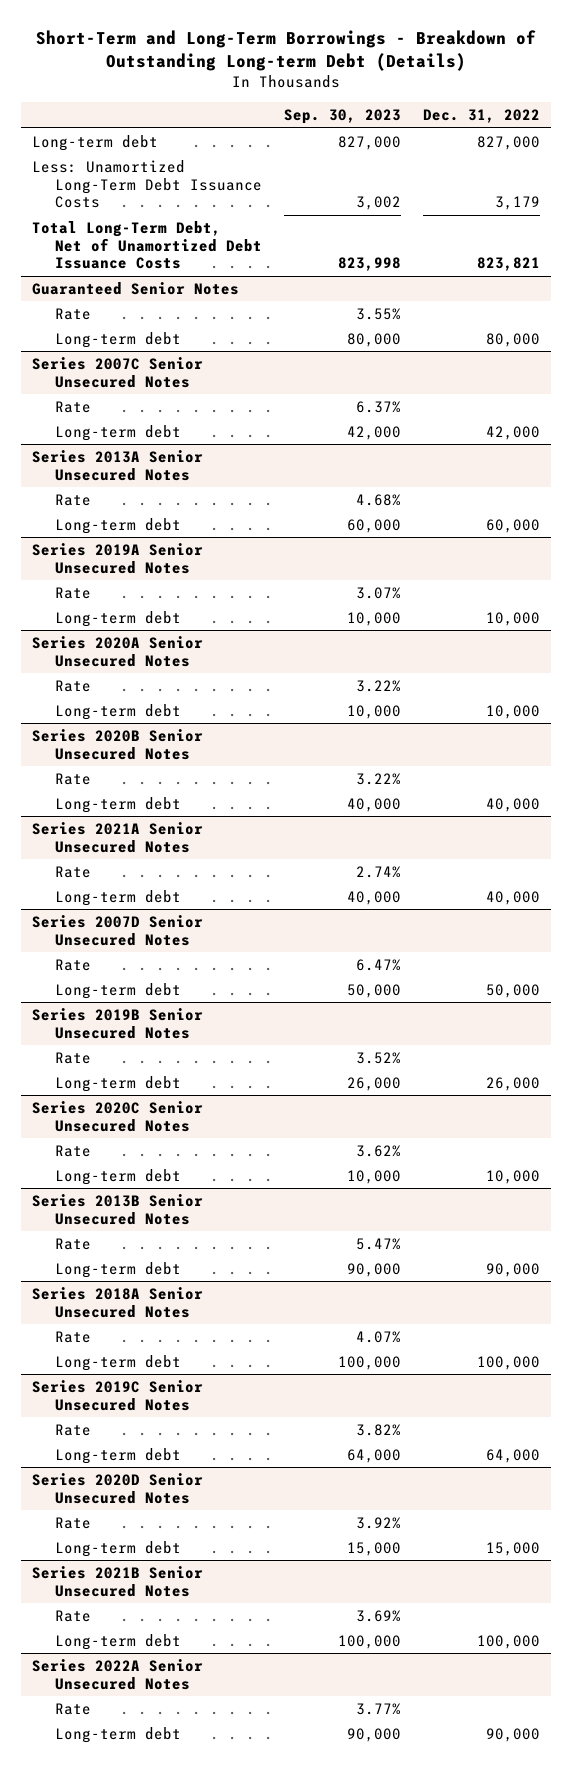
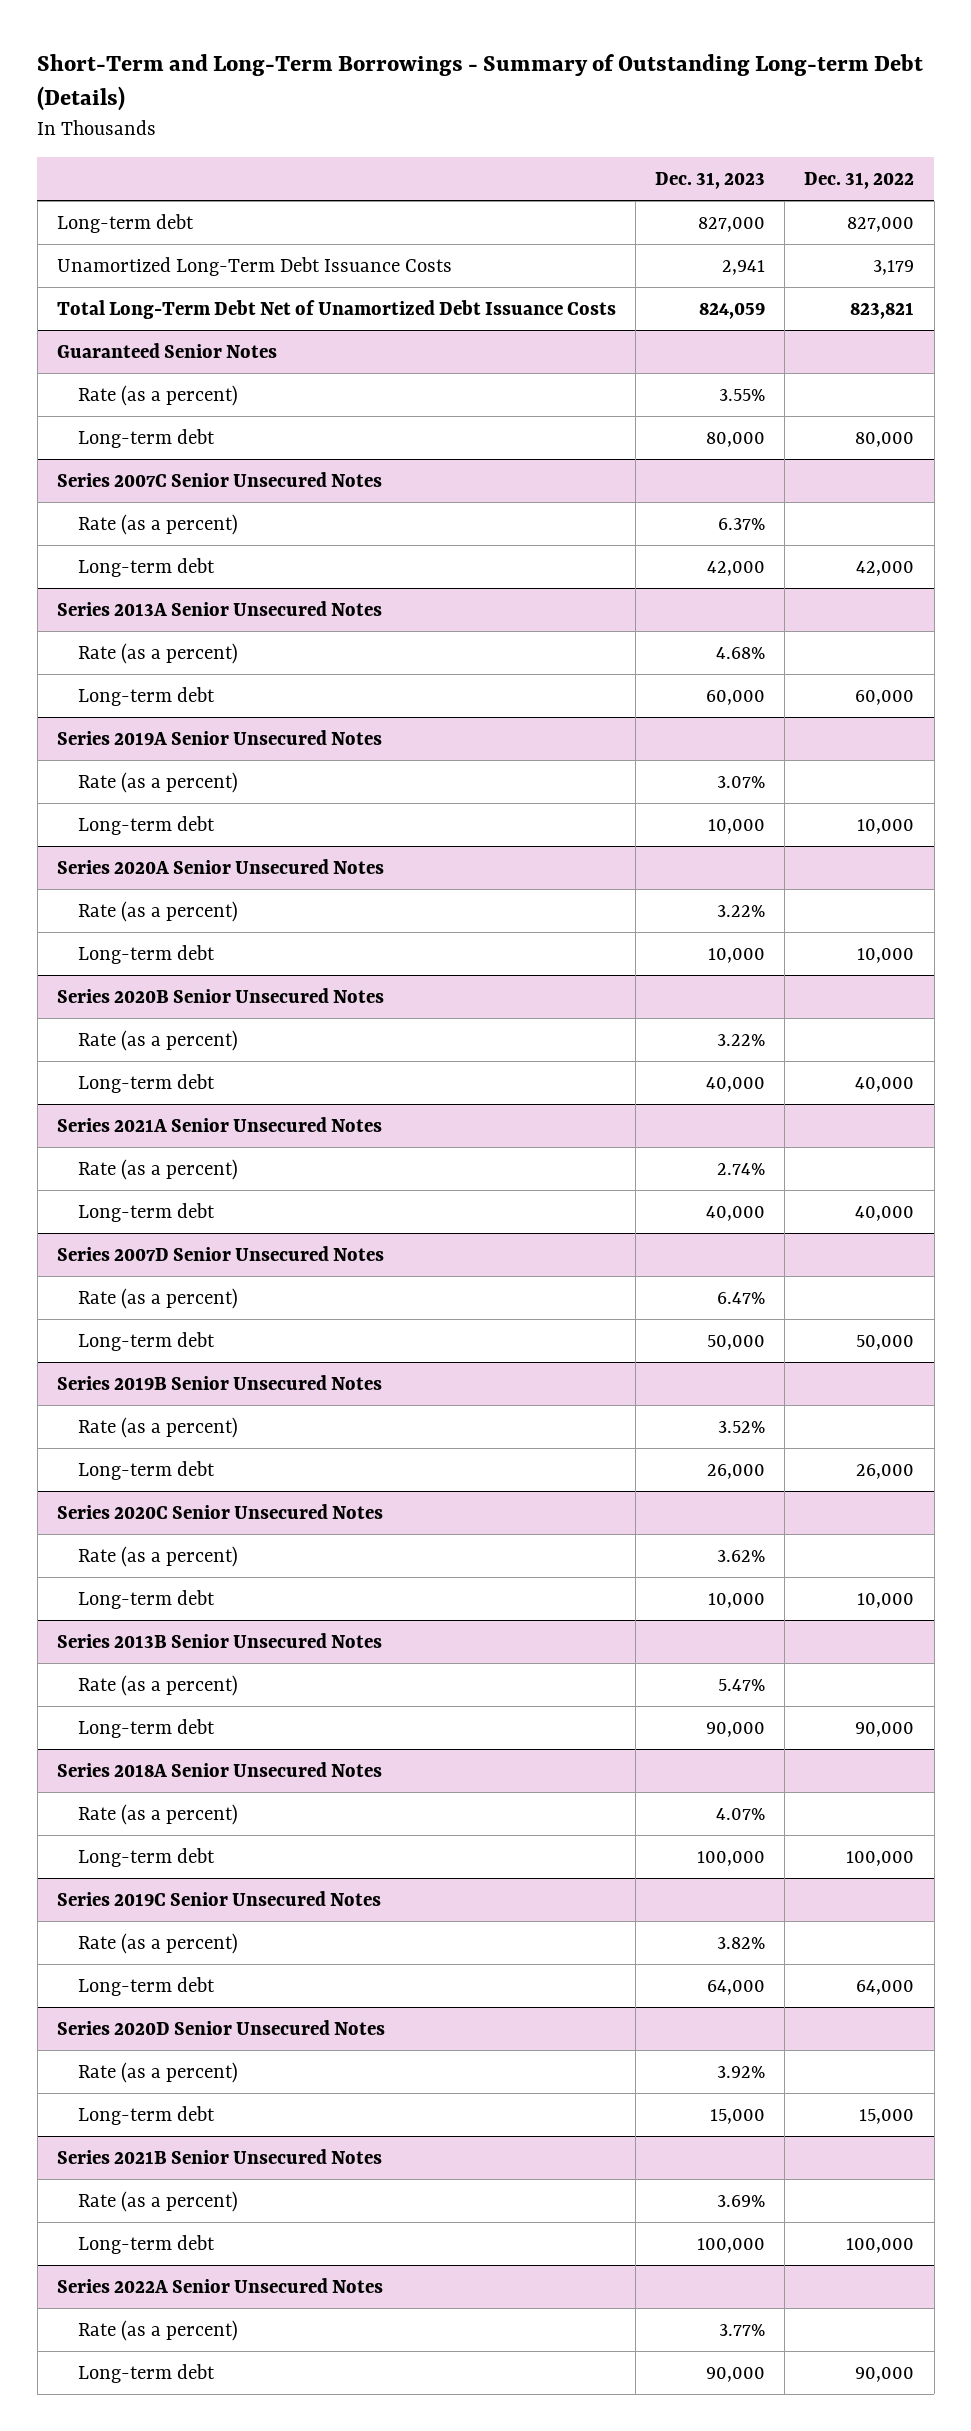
- Short-Term and Long-Term Borrowings - Breakdown of Outstanding Long-term Debt (Details)
+ Short-Term and Long-Term Borrowings - Summary of Outstanding Long-term Debt (Details)
- | Sep. 30, 2023 | Dec. 31, 2022
+ | Dec. 31, 2023 | Dec. 31, 2022
- Less: Unamortized Long-Term Debt Issuance Costs | 3,002 | 3,179
- Total Long-Term Debt, Net of Unamortized Debt Issuance Costs | 823,998 | 823,821
+ Unamortized Long-Term Debt Issuance Costs | 2,941 | 3,179
+ Total Long-Term Debt Net of Unamortized Debt Issuance Costs | 824,059 | 823,821
@ Guaranteed Senior Notes
- Rate | 3.55% |
+ Rate (as a percent) | 3.55% |
@ Series 2007C Senior Unsecured Notes
- Rate | 6.37% |
+ Rate (as a percent) | 6.37% |
@ Series 2013A Senior Unsecured Notes
- Rate | 4.68% |
+ Rate (as a percent) | 4.68% |
@ Series 2019A Senior Unsecured Notes
- Rate | 3.07% |
+ Rate (as a percent) | 3.07% |
@ Series 2020A Senior Unsecured Notes
- Rate | 3.22% |
+ Rate (as a percent) | 3.22% |
@ Series 2020B Senior Unsecured Notes
- Rate | 3.22% |
+ Rate (as a percent) | 3.22% |
@ Series 2021A Senior Unsecured Notes
- Rate | 2.74% |
+ Rate (as a percent) | 2.74% |
@ Series 2007D Senior Unsecured Notes
- Rate | 6.47% |
+ Rate (as a percent) | 6.47% |
@ Series 2019B Senior Unsecured Notes
- Rate | 3.52% |
+ Rate (as a percent) | 3.52% |
@ Series 2020C Senior Unsecured Notes
- Rate | 3.62% |
+ Rate (as a percent) | 3.62% |
@ Series 2013B Senior Unsecured Notes
- Rate | 5.47% |
+ Rate (as a percent) | 5.47% |
@ Series 2018A Senior Unsecured Notes
- Rate | 4.07% |
+ Rate (as a percent) | 4.07% |
@ Series 2019C Senior Unsecured Notes
- Rate | 3.82% |
+ Rate (as a percent) | 3.82% |
@ Series 2020D Senior Unsecured Notes
- Rate | 3.92% |
+ Rate (as a percent) | 3.92% |
@ Series 2021B Senior Unsecured Notes
- Rate | 3.69% |
+ Rate (as a percent) | 3.69% |
@ Series 2022A Senior Unsecured Notes
- Rate | 3.77% |
+ Rate (as a percent) | 3.77% |

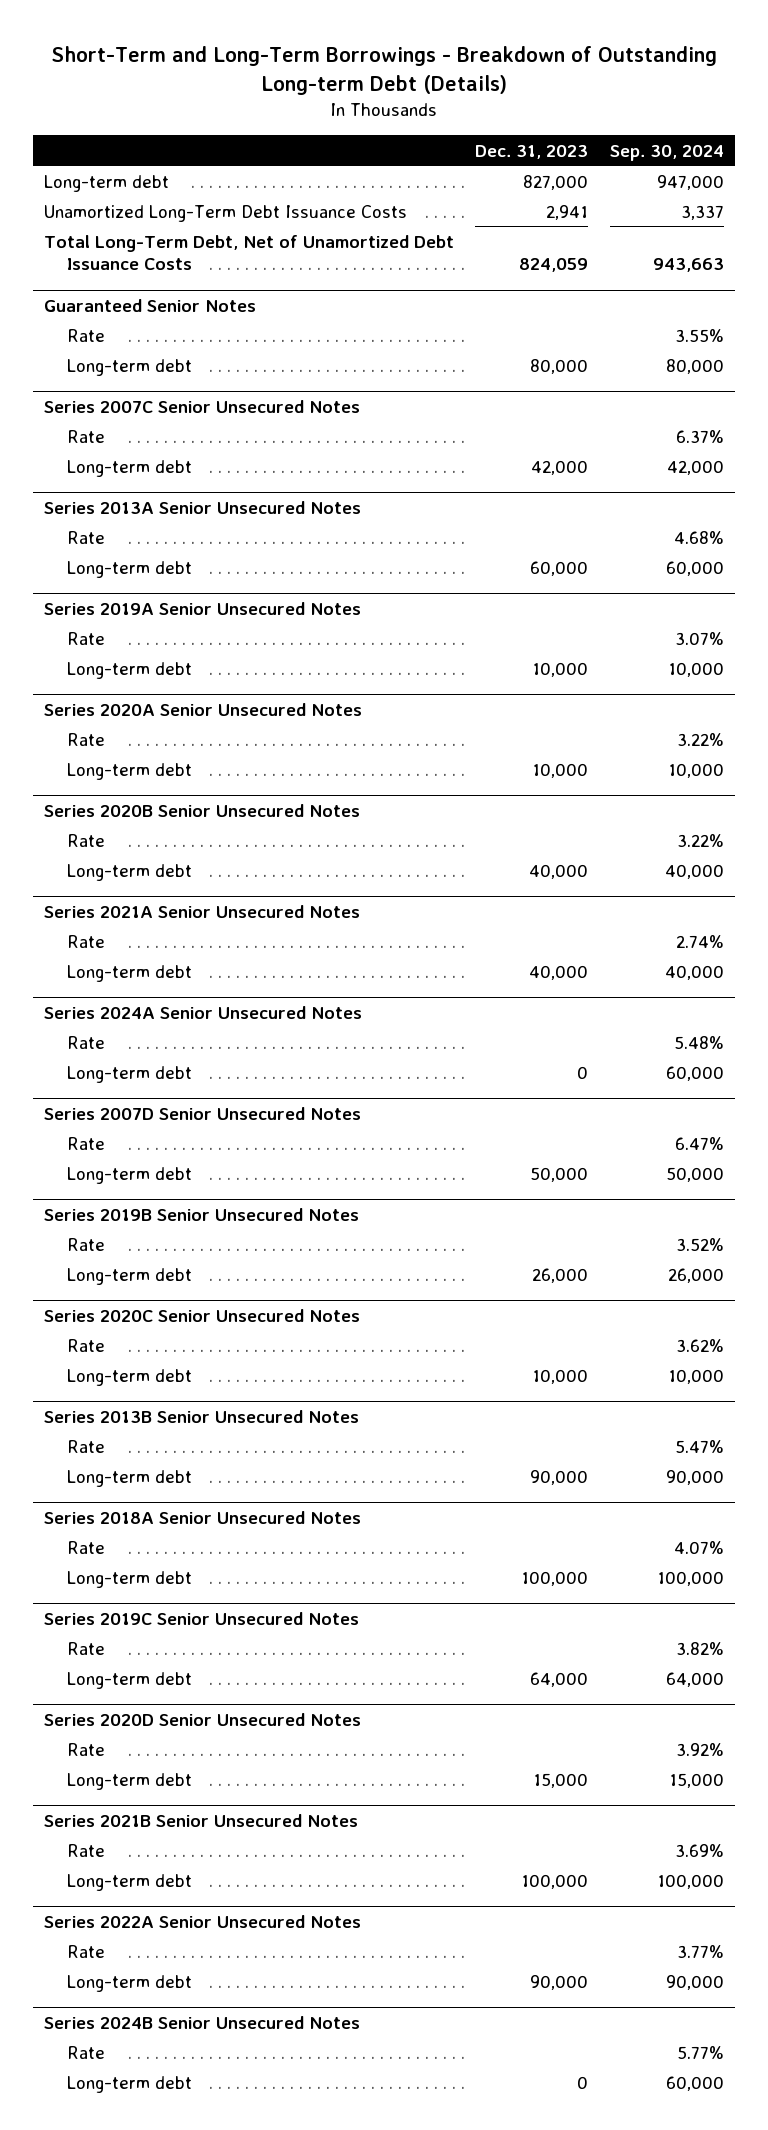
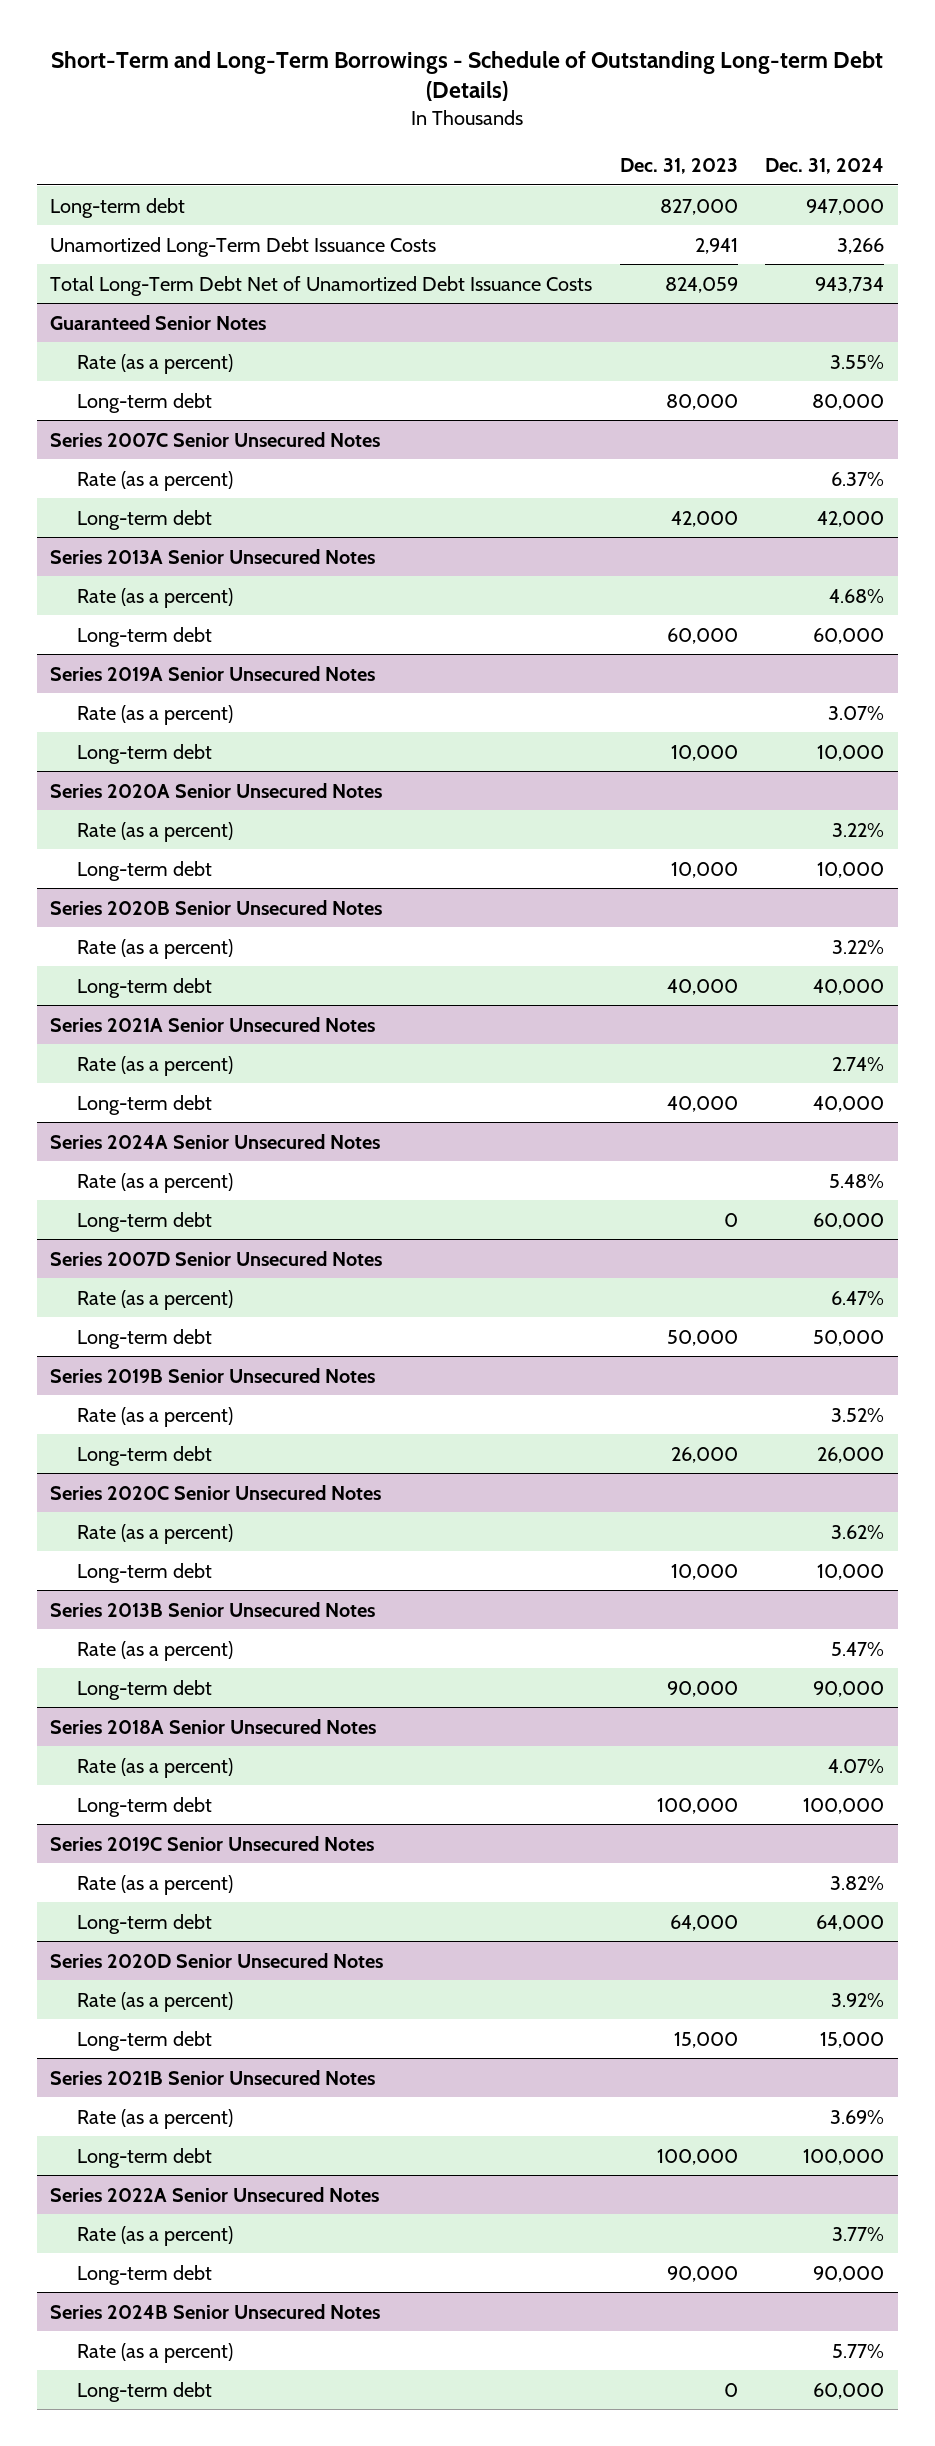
- Short-Term and Long-Term Borrowings - Breakdown of Outstanding Long-term Debt (Details)
+ Short-Term and Long-Term Borrowings - Schedule of Outstanding Long-term Debt (Details)
- | Dec. 31, 2023 | Sep. 30, 2024
+ | Dec. 31, 2023 | Dec. 31, 2024
- Total Long-Term Debt, Net of Unamortized Debt Issuance Costs | 824,059 | 943,663
+ Total Long-Term Debt Net of Unamortized Debt Issuance Costs | 824,059 | 943,734
@ Guaranteed Senior Notes
- Rate | | 3.55%
+ Rate (as a percent) | | 3.55%
@ Series 2007C Senior Unsecured Notes
- Rate | | 6.37%
+ Rate (as a percent) | | 6.37%
@ Series 2013A Senior Unsecured Notes
- Rate | | 4.68%
+ Rate (as a percent) | | 4.68%
@ Series 2019A Senior Unsecured Notes
- Rate | | 3.07%
+ Rate (as a percent) | | 3.07%
@ Series 2020A Senior Unsecured Notes
- Rate | | 3.22%
+ Rate (as a percent) | | 3.22%
@ Series 2020B Senior Unsecured Notes
- Rate | | 3.22%
+ Rate (as a percent) | | 3.22%
@ Series 2021A Senior Unsecured Notes
- Rate | | 2.74%
+ Rate (as a percent) | | 2.74%
@ Series 2024A Senior Unsecured Notes
- Rate | | 5.48%
+ Rate (as a percent) | | 5.48%
@ Series 2007D Senior Unsecured Notes
- Rate | | 6.47%
+ Rate (as a percent) | | 6.47%
@ Series 2019B Senior Unsecured Notes
- Rate | | 3.52%
+ Rate (as a percent) | | 3.52%
@ Series 2020C Senior Unsecured Notes
- Rate | | 3.62%
+ Rate (as a percent) | | 3.62%
@ Series 2013B Senior Unsecured Notes
- Rate | | 5.47%
+ Rate (as a percent) | | 5.47%
@ Series 2018A Senior Unsecured Notes
- Rate | | 4.07%
+ Rate (as a percent) | | 4.07%
@ Series 2019C Senior Unsecured Notes
- Rate | | 3.82%
+ Rate (as a percent) | | 3.82%
@ Series 2020D Senior Unsecured Notes
- Rate | | 3.92%
+ Rate (as a percent) | | 3.92%
@ Series 2021B Senior Unsecured Notes
- Rate | | 3.69%
+ Rate (as a percent) | | 3.69%
@ Series 2022A Senior Unsecured Notes
- Rate | | 3.77%
+ Rate (as a percent) | | 3.77%
@ Series 2024B Senior Unsecured Notes
- Rate | | 5.77%
+ Rate (as a percent) | | 5.77%

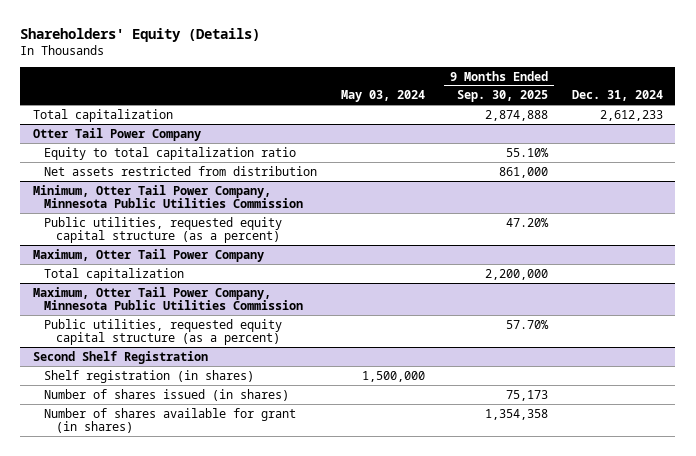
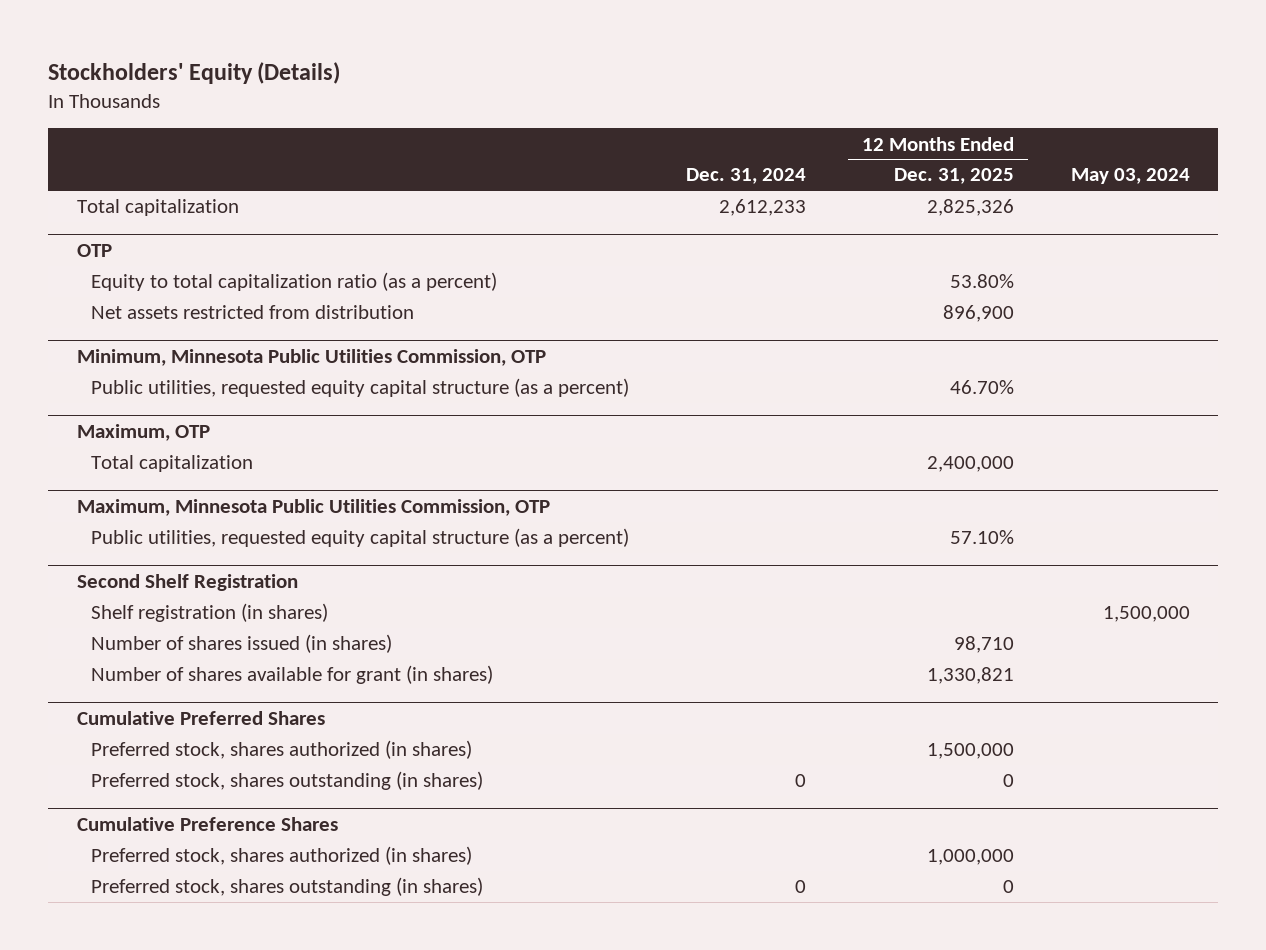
- Shareholders' Equity (Details)
+ Stockholders' Equity (Details)
- | May 03, 2024 | 9 Months Ended Sep. 30, 2025 | Dec. 31, 2024
+ | Dec. 31, 2024 | 12 Months Ended Dec. 31, 2025 | May 03, 2024
- Otter Tail Power Company
- Equity to total capitalization ratio | | 55.10% |
+ OTP
+ Equity to total capitalization ratio (as a percent) | | 53.80% |
- Minimum, Otter Tail Power Company, Minnesota Public Utilities Commission
+ Minimum, Minnesota Public Utilities Commission, OTP
- Maximum, Otter Tail Power Company
- Total capitalization | | 2,200,000 |
- Maximum, Otter Tail Power Company, Minnesota Public Utilities Commission
+ Maximum, OTP
+ Total capitalization | | 2,400,000 |
+ Maximum, Minnesota Public Utilities Commission, OTP
+ Cumulative Preferred Shares
+ Preferred stock, shares authorized (in shares) | | 1,500,000 |
+ Preferred stock, shares outstanding (in shares) | 0 | 0 |
+ Cumulative Preference Shares
+ Preferred stock, shares authorized (in shares) | | 1,000,000 |
+ Preferred stock, shares outstanding (in shares) | 0 | 0 |

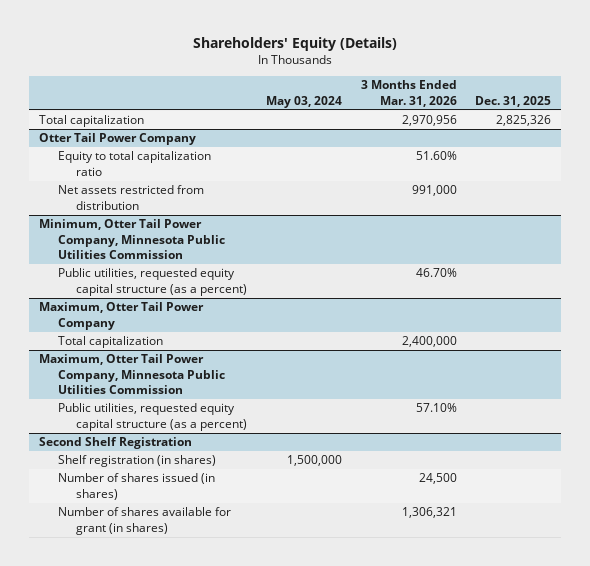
- Stockholders' Equity (Details)
+ Shareholders' Equity (Details)
- | Dec. 31, 2024 | 12 Months Ended Dec. 31, 2025 | May 03, 2024
+ | May 03, 2024 | 3 Months Ended Mar. 31, 2026 | Dec. 31, 2025
- OTP
- Equity to total capitalization ratio (as a percent) | | 53.80% |
+ Otter Tail Power Company
+ Equity to total capitalization ratio | | 51.60% |
- Minimum, Minnesota Public Utilities Commission, OTP
+ Minimum, Otter Tail Power Company, Minnesota Public Utilities Commission
- Maximum, OTP
- Total capitalization | | 2,400,000 |
- Maximum, Minnesota Public Utilities Commission, OTP
+ Maximum, Otter Tail Power Company
+ Total capitalization | | 2,400,000 |
+ Maximum, Otter Tail Power Company, Minnesota Public Utilities Commission
- Cumulative Preferred Shares
- Preferred stock, shares authorized (in shares) | | 1,500,000 |
- Preferred stock, shares outstanding (in shares) | 0 | 0 |
- Cumulative Preference Shares
- Preferred stock, shares authorized (in shares) | | 1,000,000 |
- Preferred stock, shares outstanding (in shares) | 0 | 0 |

